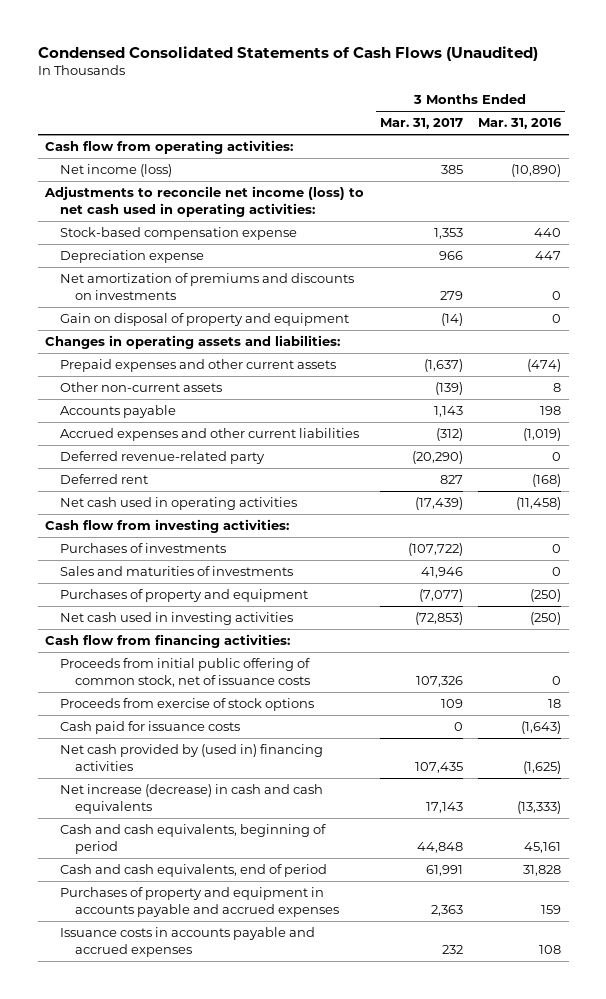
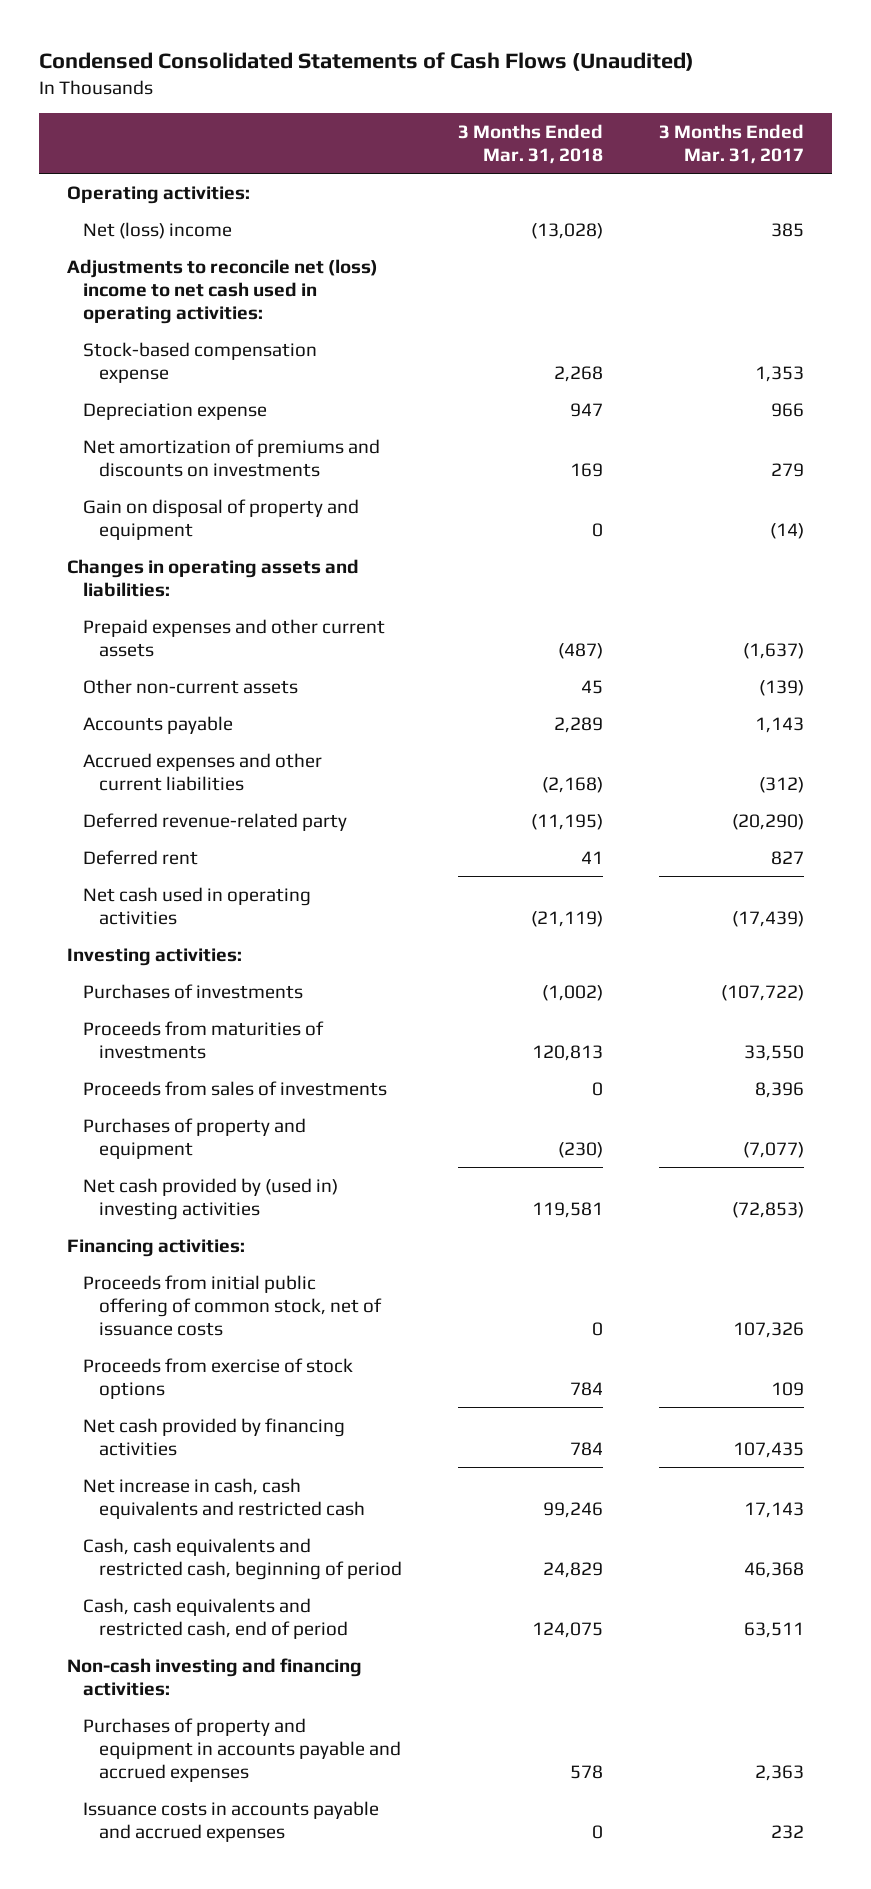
- | 3 Months Ended Mar. 31, 2017 | 3 Months Ended Mar. 31, 2016
+ | 3 Months Ended Mar. 31, 2018 | 3 Months Ended Mar. 31, 2017
- Cash flow from operating activities:
- Net income (loss) | 385 | (10,890)
- Adjustments to reconcile net income (loss) to net cash used in operating activities:
+ Operating activities:
+ Net (loss) income | (13,028) | 385
+ Adjustments to reconcile net (loss) income to net cash used in operating activities:
- Cash flow from investing activities:
+ Investing activities:
- Sales and maturities of investments | 41,946 | 0
+ Proceeds from maturities of investments | 120,813 | 33,550
+ Proceeds from sales of investments | 0 | 8,396
- Net cash used in investing activities | (72,853) | (250)
- Cash flow from financing activities:
+ Net cash provided by (used in) investing activities | 119,581 | (72,853)
+ Financing activities:
- Cash paid for issuance costs | 0 | (1,643)
- Net cash provided by (used in) financing activities | 107,435 | (1,625)
- Net increase (decrease) in cash and cash equivalents | 17,143 | (13,333)
- Cash and cash equivalents, beginning of period | 44,848 | 45,161
- Cash and cash equivalents, end of period | 61,991 | 31,828
+ Net cash provided by financing activities | 784 | 107,435
+ Net increase in cash, cash equivalents and restricted cash | 99,246 | 17,143
+ Cash, cash equivalents and restricted cash, beginning of period | 24,829 | 46,368
+ Cash, cash equivalents and restricted cash, end of period | 124,075 | 63,511
+ Non-cash investing and financing activities:

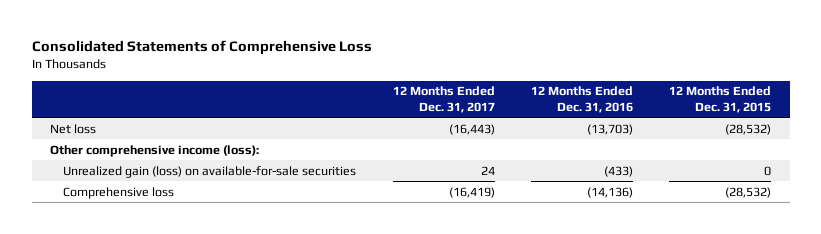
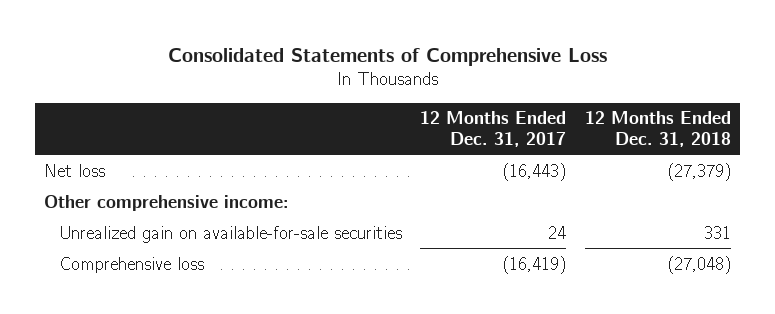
- | 12 Months Ended Dec. 31, 2017 | 12 Months Ended Dec. 31, 2016 | 12 Months Ended Dec. 31, 2015
+ | 12 Months Ended Dec. 31, 2017 | 12 Months Ended Dec. 31, 2018
- Other comprehensive income (loss):
- Unrealized gain (loss) on available-for-sale securities | 24 | (433) | 0
+ Other comprehensive income:
+ Unrealized gain on available-for-sale securities | 24 | 331

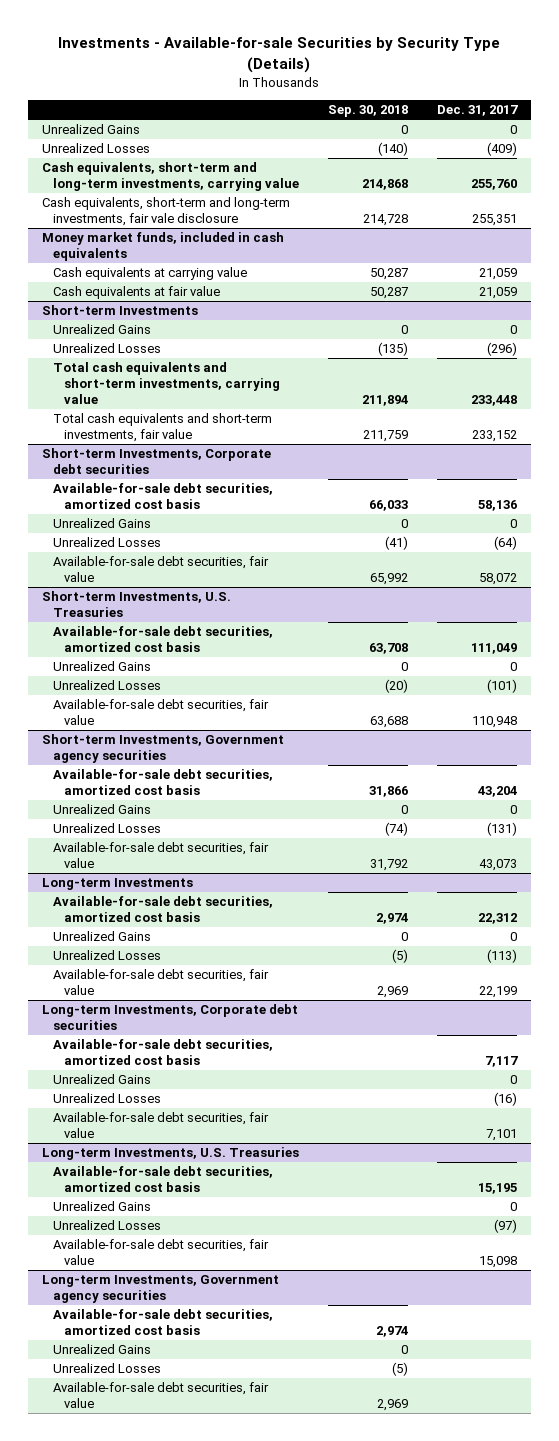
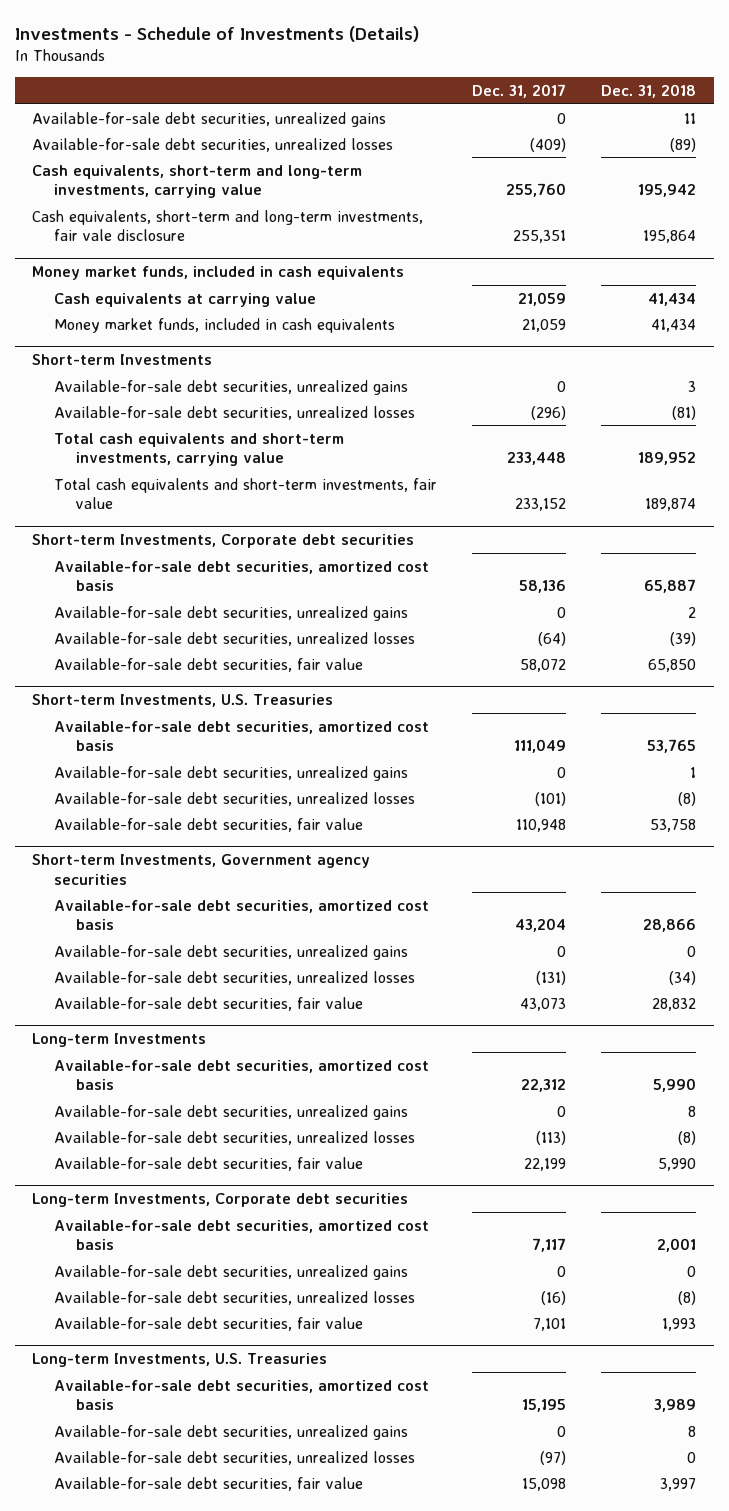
- Investments - Available-for-sale Securities by Security Type (Details)
+ Investments - Schedule of Investments (Details)
- | Sep. 30, 2018 | Dec. 31, 2017
+ | Dec. 31, 2017 | Dec. 31, 2018
- Unrealized Gains | 0 | 0
- Unrealized Losses | (140) | (409)
+ Available-for-sale debt securities, unrealized gains | 0 | 11
+ Available-for-sale debt securities, unrealized losses | (409) | (89)
@ Money market funds, included in cash equivalents
- Cash equivalents at fair value | 50,287 | 21,059
+ Money market funds, included in cash equivalents | 21,059 | 41,434
@ Short-term Investments
- Unrealized Gains | 0 | 0
- Unrealized Losses | (135) | (296)
+ Available-for-sale debt securities, unrealized gains | 0 | 3
+ Available-for-sale debt securities, unrealized losses | (296) | (81)
@ Short-term Investments, Corporate debt securities
- Unrealized Gains | 0 | 0
- Unrealized Losses | (41) | (64)
+ Available-for-sale debt securities, unrealized gains | 0 | 2
+ Available-for-sale debt securities, unrealized losses | (64) | (39)
@ Short-term Investments, U.S. Treasuries
- Unrealized Gains | 0 | 0
- Unrealized Losses | (20) | (101)
+ Available-for-sale debt securities, unrealized gains | 0 | 1
+ Available-for-sale debt securities, unrealized losses | (101) | (8)
@ Short-term Investments, Government agency securities
- Unrealized Gains | 0 | 0
- Unrealized Losses | (74) | (131)
+ Available-for-sale debt securities, unrealized gains | 0 | 0
+ Available-for-sale debt securities, unrealized losses | (131) | (34)
@ Long-term Investments
- Unrealized Gains | 0 | 0
- Unrealized Losses | (5) | (113)
+ Available-for-sale debt securities, unrealized gains | 0 | 8
+ Available-for-sale debt securities, unrealized losses | (113) | (8)
@ Long-term Investments, Corporate debt securities
- Unrealized Gains | | 0
- Unrealized Losses | | (16)
+ Available-for-sale debt securities, unrealized gains | 0 | 0
+ Available-for-sale debt securities, unrealized losses | (16) | (8)
@ Long-term Investments, U.S. Treasuries
- Unrealized Gains | | 0
- Unrealized Losses | | (97)
+ Available-for-sale debt securities, unrealized gains | 0 | 8
+ Available-for-sale debt securities, unrealized losses | (97) | 0
- Long-term Investments, Government agency securities
- Available-for-sale debt securities, amortized cost basis | 2,974 |
- Unrealized Gains | 0 |
- Unrealized Losses | (5) |
- Available-for-sale debt securities, fair value | 2,969 |

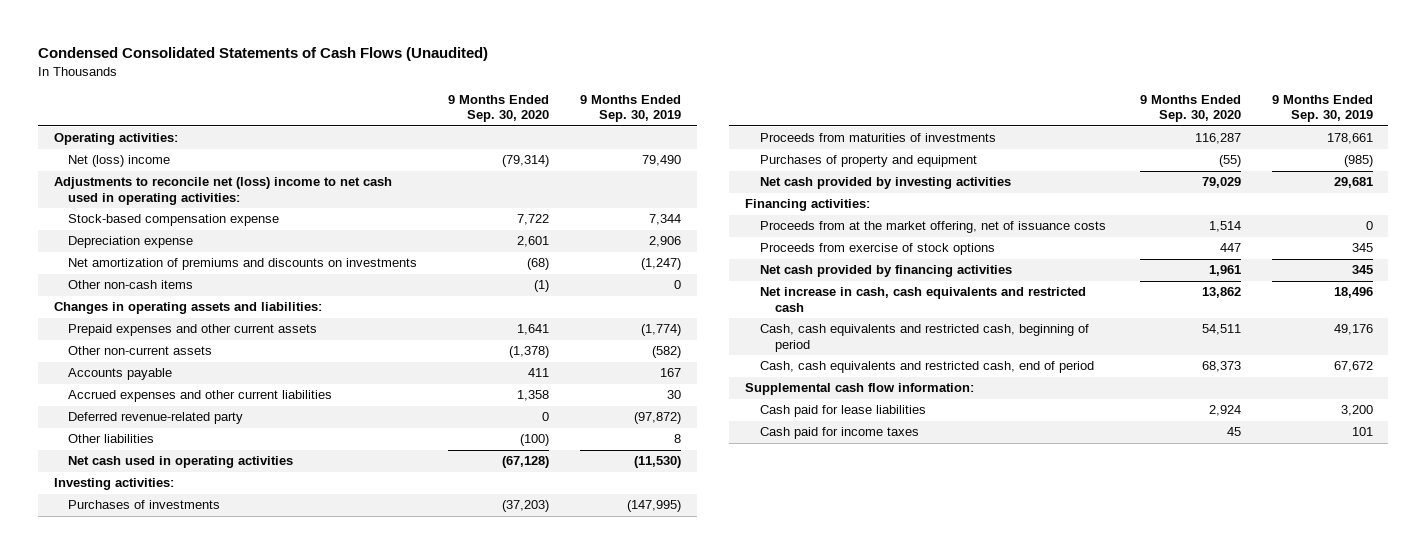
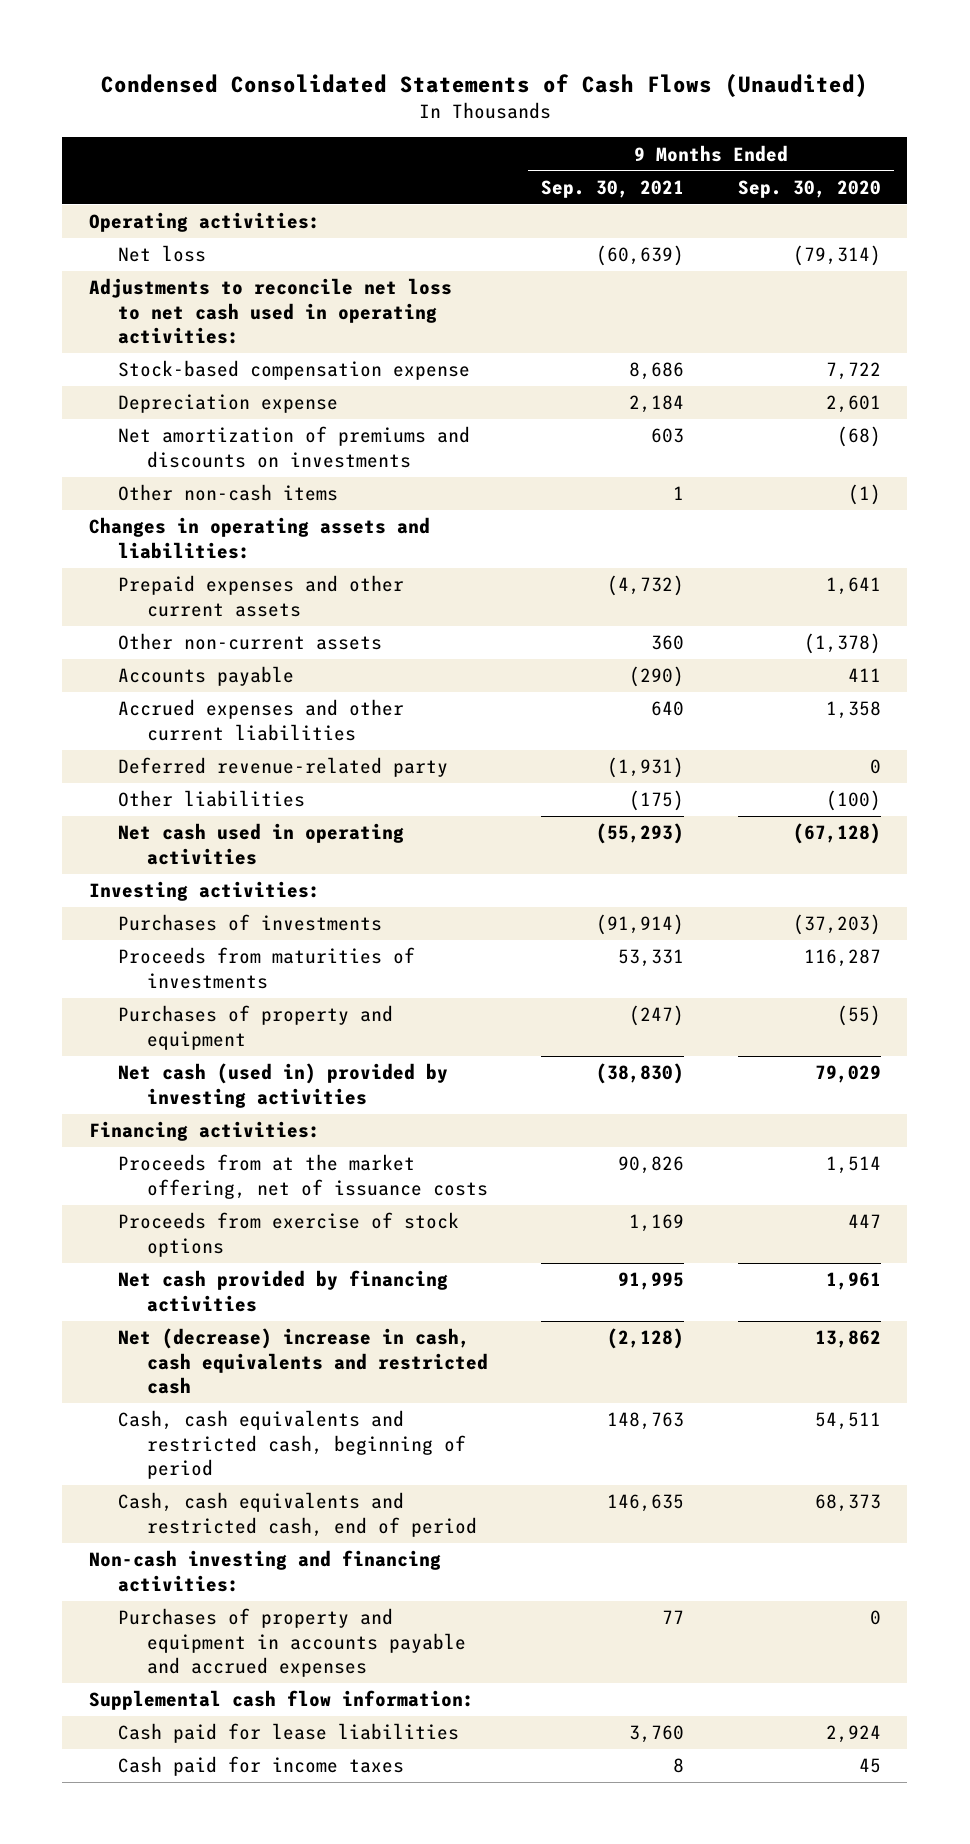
- | 9 Months Ended Sep. 30, 2020 | 9 Months Ended Sep. 30, 2019
+ | 9 Months Ended Sep. 30, 2021 | 9 Months Ended Sep. 30, 2020
- Net (loss) income | (79,314) | 79,490
- Adjustments to reconcile net (loss) income to net cash used in operating activities:
+ Net loss | (60,639) | (79,314)
+ Adjustments to reconcile net loss to net cash used in operating activities:
- Net cash provided by investing activities | 79,029 | 29,681
+ Net cash (used in) provided by investing activities | (38,830) | 79,029
- Net increase in cash, cash equivalents and restricted cash | 13,862 | 18,496
+ Net (decrease) increase in cash, cash equivalents and restricted cash | (2,128) | 13,862
+ Non-cash investing and financing activities:
+ Purchases of property and equipment in accounts payable and accrued expenses | 77 | 0

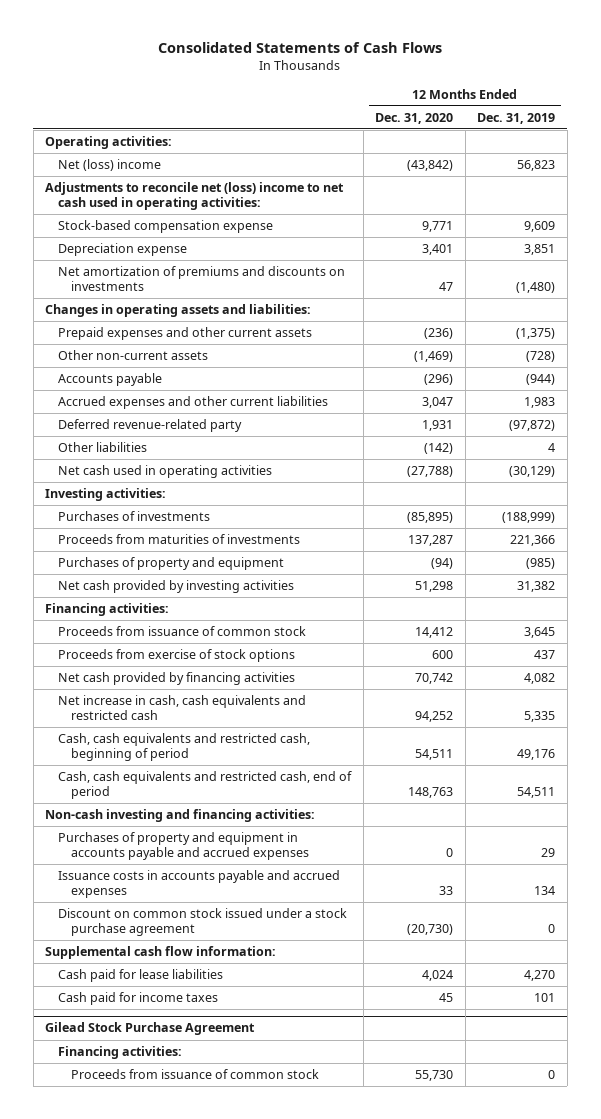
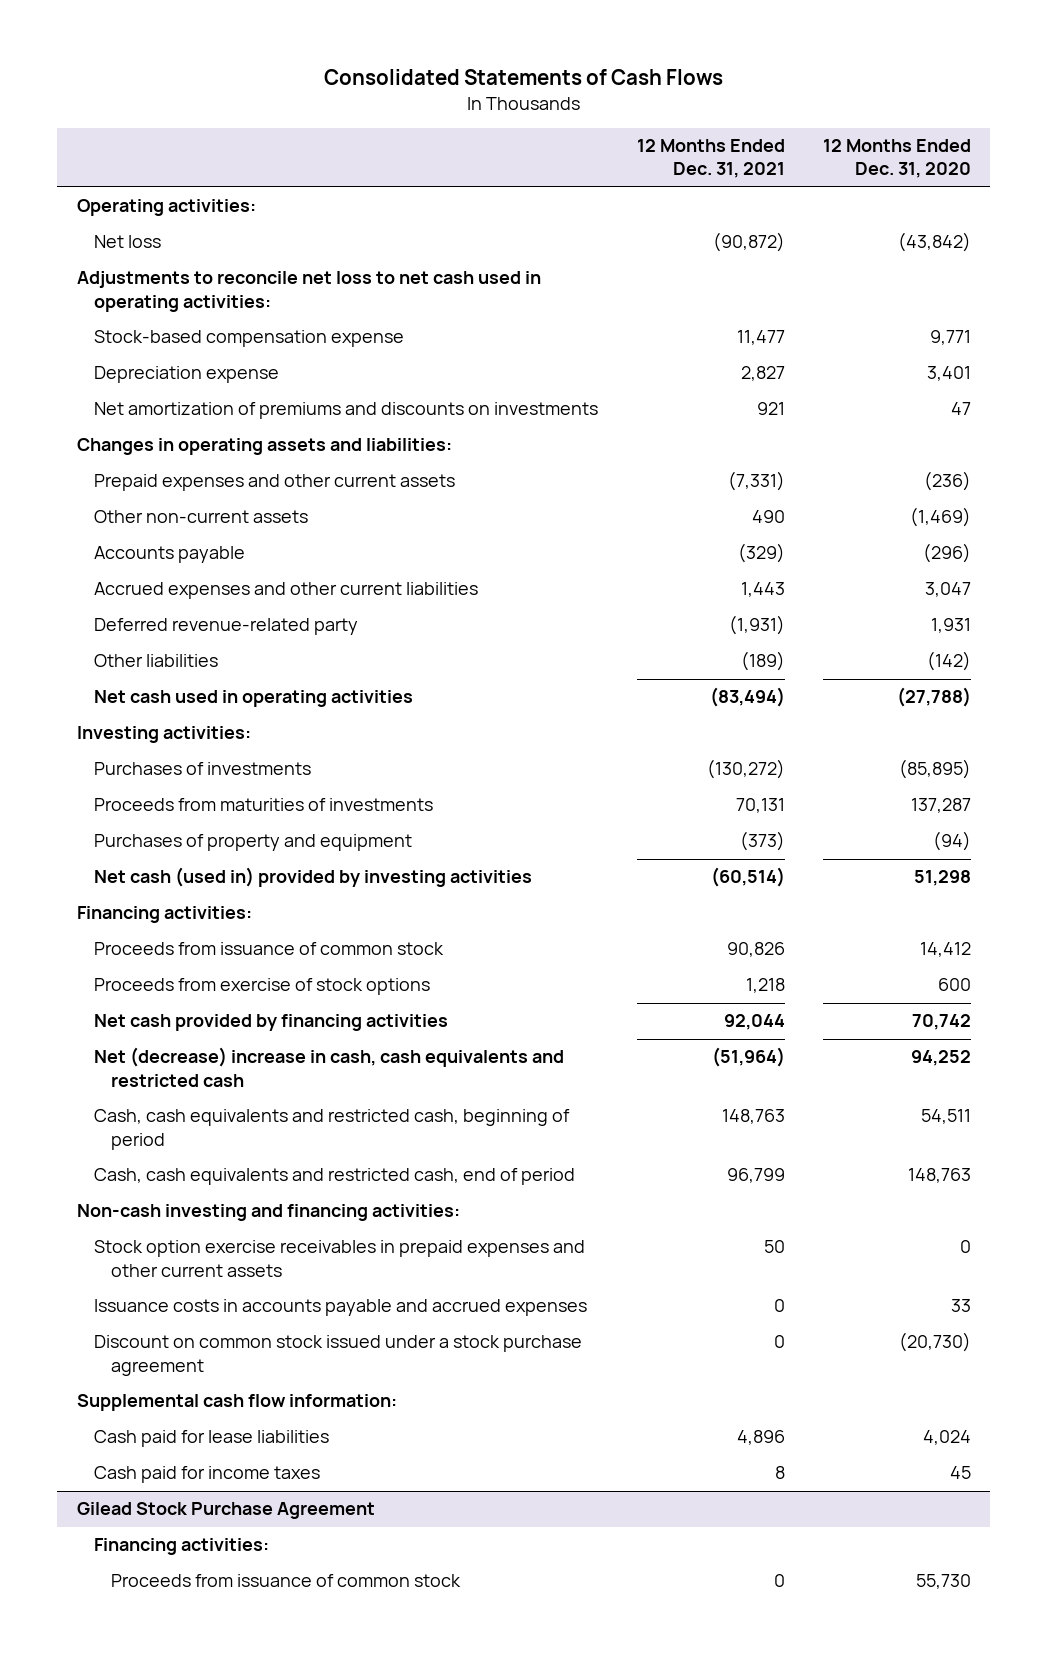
- | 12 Months Ended Dec. 31, 2020 | 12 Months Ended Dec. 31, 2019
+ | 12 Months Ended Dec. 31, 2021 | 12 Months Ended Dec. 31, 2020
- Net (loss) income | (43,842) | 56,823
- Adjustments to reconcile net (loss) income to net cash used in operating activities:
+ Net loss | (90,872) | (43,842)
+ Adjustments to reconcile net loss to net cash used in operating activities:
- Net cash provided by investing activities | 51,298 | 31,382
+ Net cash (used in) provided by investing activities | (60,514) | 51,298
- Net increase in cash, cash equivalents and restricted cash | 94,252 | 5,335
+ Net (decrease) increase in cash, cash equivalents and restricted cash | (51,964) | 94,252
- Purchases of property and equipment in accounts payable and accrued expenses | 0 | 29
+ Stock option exercise receivables in prepaid expenses and other current assets | 50 | 0

